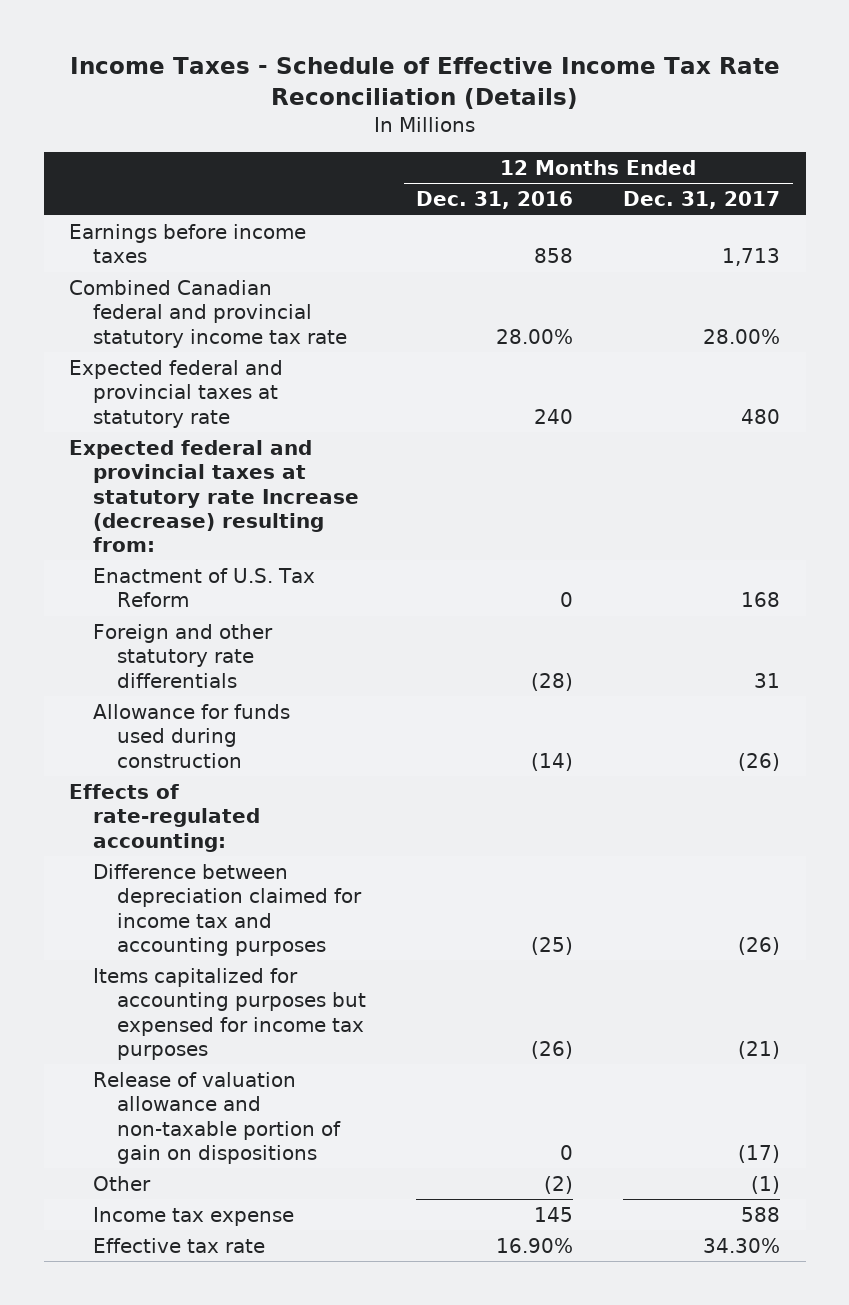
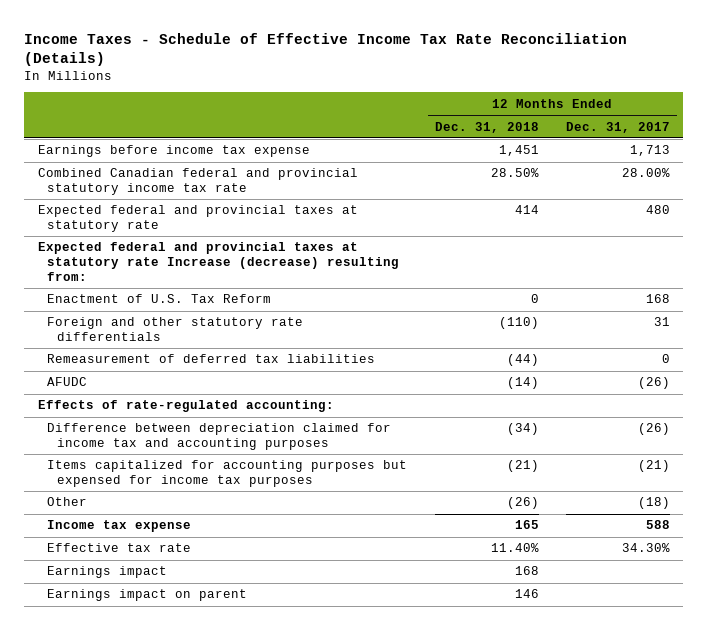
- | 12 Months Ended Dec. 31, 2016 | 12 Months Ended Dec. 31, 2017
+ | 12 Months Ended Dec. 31, 2018 | 12 Months Ended Dec. 31, 2017
- Earnings before income taxes | 858 | 1,713
+ Earnings before income tax expense | 1,451 | 1,713
- Allowance for funds used during construction | (14) | (26)
+ Remeasurement of deferred tax liabilities | (44) | 0
+ AFUDC | (14) | (26)
- Release of valuation allowance and non-taxable portion of gain on dispositions | 0 | (17)
- Other | (2) | (1)
+ Other | (26) | (18)
+ Earnings impact | 168 |
+ Earnings impact on parent | 146 |

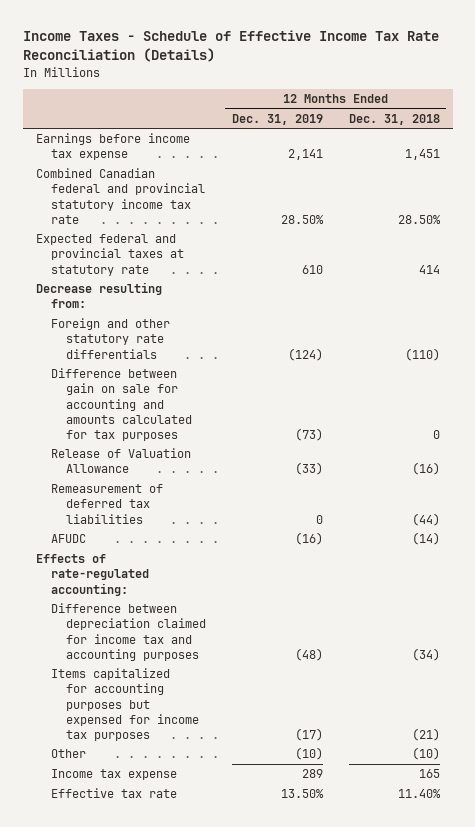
- | 12 Months Ended Dec. 31, 2018 | 12 Months Ended Dec. 31, 2017
+ | 12 Months Ended Dec. 31, 2019 | 12 Months Ended Dec. 31, 2018
- Expected federal and provincial taxes at statutory rate Increase (decrease) resulting from:
- Enactment of U.S. Tax Reform | 0 | 168
+ Decrease resulting from:
+ Difference between gain on sale for accounting and amounts calculated for tax purposes | (73) | 0
+ Release of Valuation Allowance | (33) | (16)
- Other | (26) | (18)
+ Other | (10) | (10)
- Earnings impact | 168 |
- Earnings impact on parent | 146 |

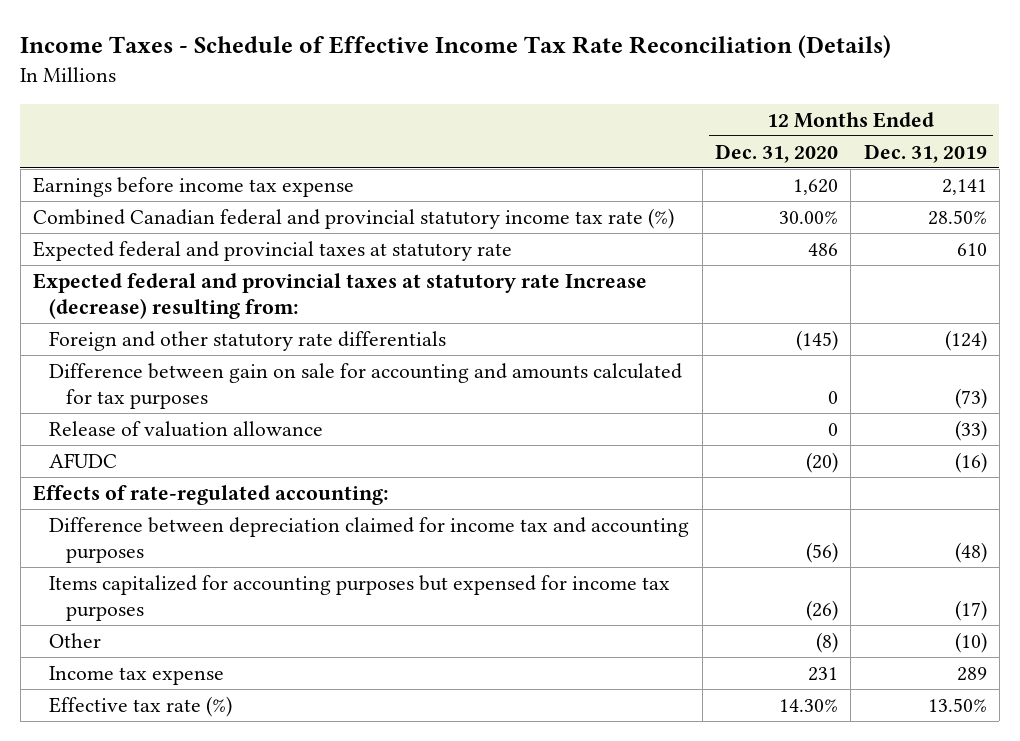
- | 12 Months Ended Dec. 31, 2019 | 12 Months Ended Dec. 31, 2018
+ | 12 Months Ended Dec. 31, 2020 | 12 Months Ended Dec. 31, 2019
- Combined Canadian federal and provincial statutory income tax rate | 28.50% | 28.50%
+ Combined Canadian federal and provincial statutory income tax rate (%) | 30.00% | 28.50%
- Decrease resulting from:
+ Expected federal and provincial taxes at statutory rate Increase (decrease) resulting from:
- Release of Valuation Allowance | (33) | (16)
- Remeasurement of deferred tax liabilities | 0 | (44)
+ Release of valuation allowance | 0 | (33)
- Effective tax rate | 13.50% | 11.40%
+ Effective tax rate (%) | 14.30% | 13.50%

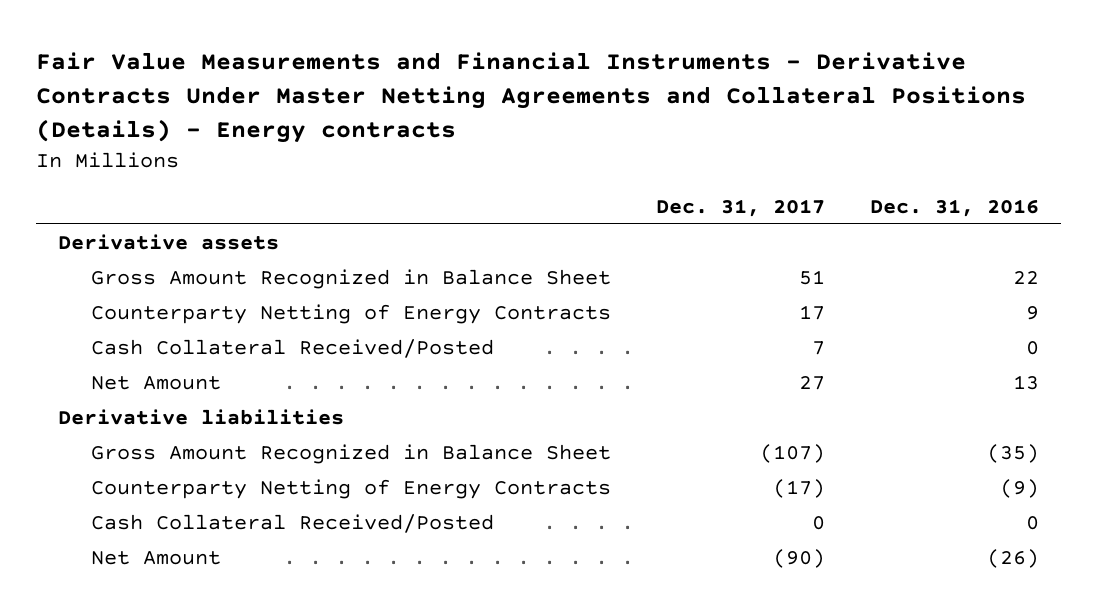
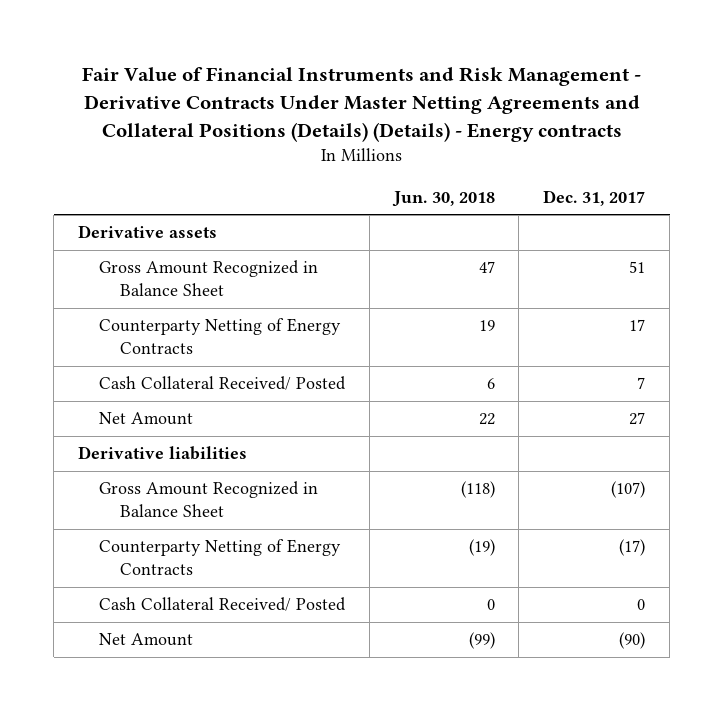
- Fair Value Measurements and Financial Instruments - Derivative Contracts Under Master Netting Agreements and Collateral Positions (Details) - Energy contracts
+ Fair Value of Financial Instruments and Risk Management - Derivative Contracts Under Master Netting Agreements and Collateral Positions (Details) (Details) - Energy contracts
- | Dec. 31, 2017 | Dec. 31, 2016
+ | Jun. 30, 2018 | Dec. 31, 2017
- Cash Collateral Received/Posted | 7 | 0
+ Cash Collateral Received/ Posted | 6 | 7
- Cash Collateral Received/Posted | 0 | 0
+ Cash Collateral Received/ Posted | 0 | 0

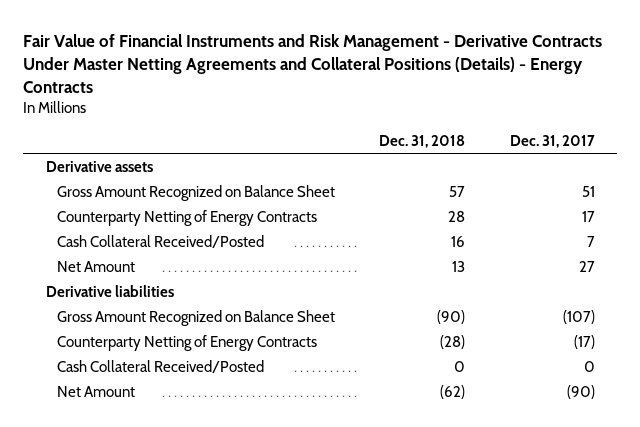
- Fair Value of Financial Instruments and Risk Management - Derivative Contracts Under Master Netting Agreements and Collateral Positions (Details) (Details) - Energy contracts
+ Fair Value of Financial Instruments and Risk Management - Derivative Contracts Under Master Netting Agreements and Collateral Positions (Details) - Energy Contracts
- | Jun. 30, 2018 | Dec. 31, 2017
+ | Dec. 31, 2018 | Dec. 31, 2017
- Gross Amount Recognized in Balance Sheet | 47 | 51
+ Gross Amount Recognized on Balance Sheet | 57 | 51
- Cash Collateral Received/ Posted | 6 | 7
+ Cash Collateral Received/Posted | 16 | 7
- Gross Amount Recognized in Balance Sheet | (118) | (107)
+ Gross Amount Recognized on Balance Sheet | (90) | (107)
- Cash Collateral Received/ Posted | 0 | 0
+ Cash Collateral Received/Posted | 0 | 0

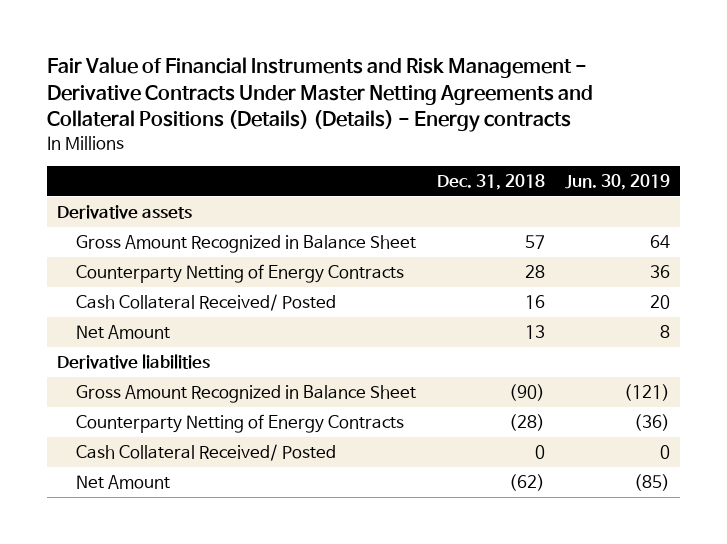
- Fair Value of Financial Instruments and Risk Management - Derivative Contracts Under Master Netting Agreements and Collateral Positions (Details) - Energy Contracts
+ Fair Value of Financial Instruments and Risk Management - Derivative Contracts Under Master Netting Agreements and Collateral Positions (Details) (Details) - Energy contracts
- | Dec. 31, 2018 | Dec. 31, 2017
+ | Dec. 31, 2018 | Jun. 30, 2019
- Gross Amount Recognized on Balance Sheet | 57 | 51
+ Gross Amount Recognized in Balance Sheet | 57 | 64
- Cash Collateral Received/Posted | 16 | 7
+ Cash Collateral Received/ Posted | 16 | 20
- Gross Amount Recognized on Balance Sheet | (90) | (107)
+ Gross Amount Recognized in Balance Sheet | (90) | (121)
- Cash Collateral Received/Posted | 0 | 0
+ Cash Collateral Received/ Posted | 0 | 0

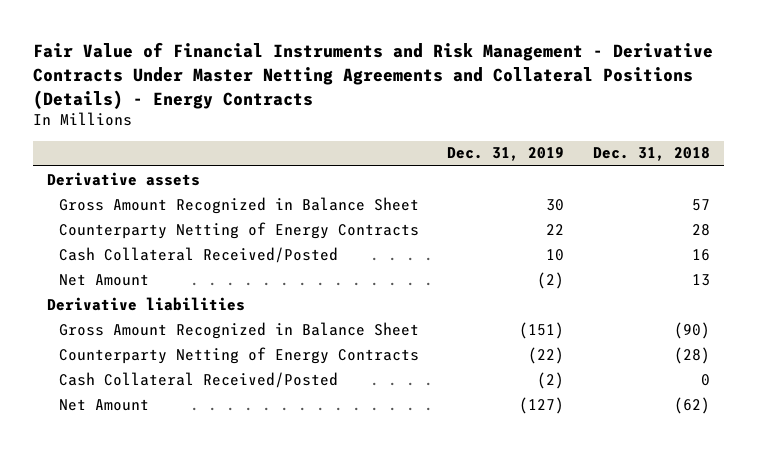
- Fair Value of Financial Instruments and Risk Management - Derivative Contracts Under Master Netting Agreements and Collateral Positions (Details) (Details) - Energy contracts
+ Fair Value of Financial Instruments and Risk Management - Derivative Contracts Under Master Netting Agreements and Collateral Positions (Details) - Energy Contracts
- | Dec. 31, 2018 | Jun. 30, 2019
+ | Dec. 31, 2019 | Dec. 31, 2018
- Cash Collateral Received/ Posted | 16 | 20
+ Cash Collateral Received/Posted | 10 | 16
- Cash Collateral Received/ Posted | 0 | 0
+ Cash Collateral Received/Posted | (2) | 0

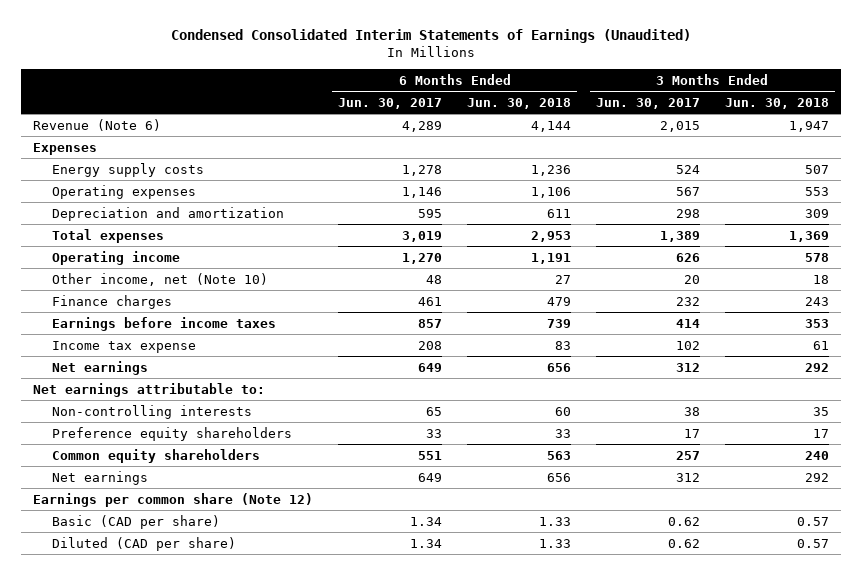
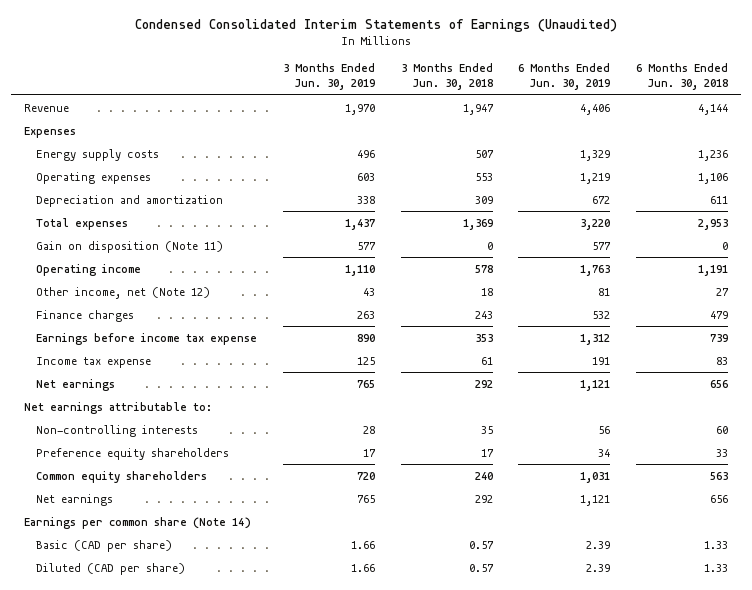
- | 6 Months Ended Jun. 30, 2017 | 6 Months Ended Jun. 30, 2018 | 3 Months Ended Jun. 30, 2017 | 3 Months Ended Jun. 30, 2018
+ | 3 Months Ended Jun. 30, 2019 | 3 Months Ended Jun. 30, 2018 | 6 Months Ended Jun. 30, 2019 | 6 Months Ended Jun. 30, 2018
- Revenue (Note 6) | 4,289 | 4,144 | 2,015 | 1,947
+ Revenue | 1,970 | 1,947 | 4,406 | 4,144
+ Gain on disposition (Note 11) | 577 | 0 | 577 | 0
- Other income, net (Note 10) | 48 | 27 | 20 | 18
+ Other income, net (Note 12) | 43 | 18 | 81 | 27
- Earnings before income taxes | 857 | 739 | 414 | 353
+ Earnings before income tax expense | 890 | 353 | 1,312 | 739
- Earnings per common share (Note 12)
+ Earnings per common share (Note 14)

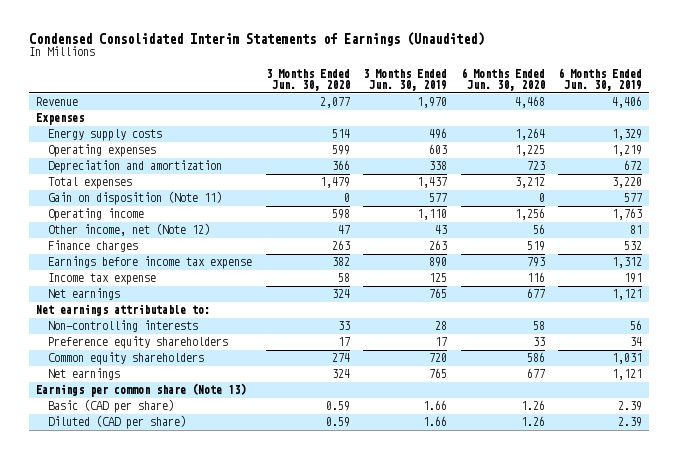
- | 3 Months Ended Jun. 30, 2019 | 3 Months Ended Jun. 30, 2018 | 6 Months Ended Jun. 30, 2019 | 6 Months Ended Jun. 30, 2018
+ | 3 Months Ended Jun. 30, 2020 | 3 Months Ended Jun. 30, 2019 | 6 Months Ended Jun. 30, 2020 | 6 Months Ended Jun. 30, 2019
- Earnings per common share (Note 14)
+ Earnings per common share (Note 13)

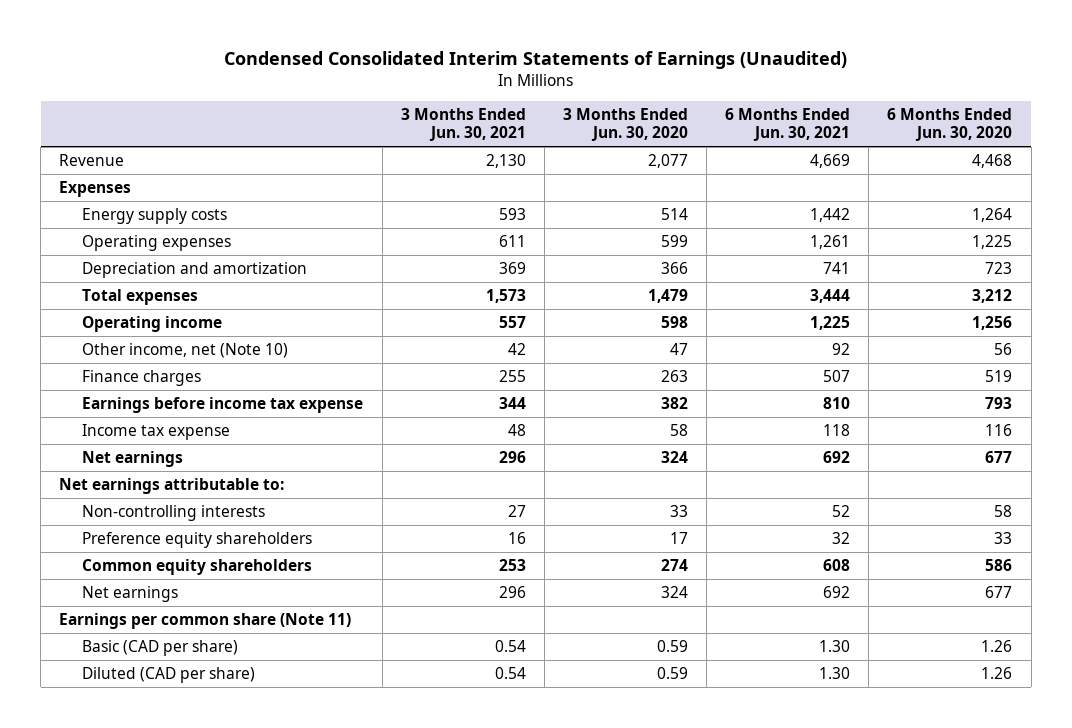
- | 3 Months Ended Jun. 30, 2020 | 3 Months Ended Jun. 30, 2019 | 6 Months Ended Jun. 30, 2020 | 6 Months Ended Jun. 30, 2019
+ | 3 Months Ended Jun. 30, 2021 | 3 Months Ended Jun. 30, 2020 | 6 Months Ended Jun. 30, 2021 | 6 Months Ended Jun. 30, 2020
- Gain on disposition (Note 11) | 0 | 577 | 0 | 577
- Other income, net (Note 12) | 47 | 43 | 56 | 81
+ Other income, net (Note 10) | 42 | 47 | 92 | 56
- Earnings per common share (Note 13)
+ Earnings per common share (Note 11)

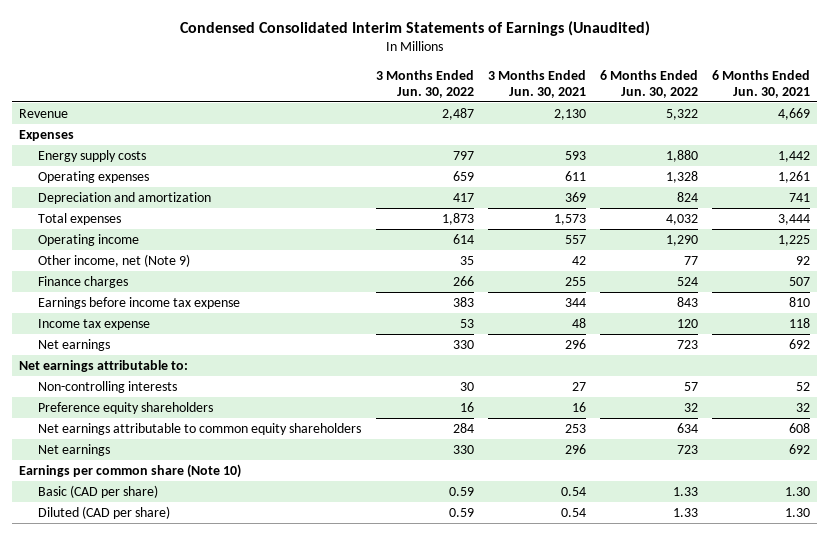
- | 3 Months Ended Jun. 30, 2021 | 3 Months Ended Jun. 30, 2020 | 6 Months Ended Jun. 30, 2021 | 6 Months Ended Jun. 30, 2020
+ | 3 Months Ended Jun. 30, 2022 | 3 Months Ended Jun. 30, 2021 | 6 Months Ended Jun. 30, 2022 | 6 Months Ended Jun. 30, 2021
- Other income, net (Note 10) | 42 | 47 | 92 | 56
+ Other income, net (Note 9) | 35 | 42 | 77 | 92
- Common equity shareholders | 253 | 274 | 608 | 586
+ Net earnings attributable to common equity shareholders | 284 | 253 | 634 | 608
- Earnings per common share (Note 11)
+ Earnings per common share (Note 10)

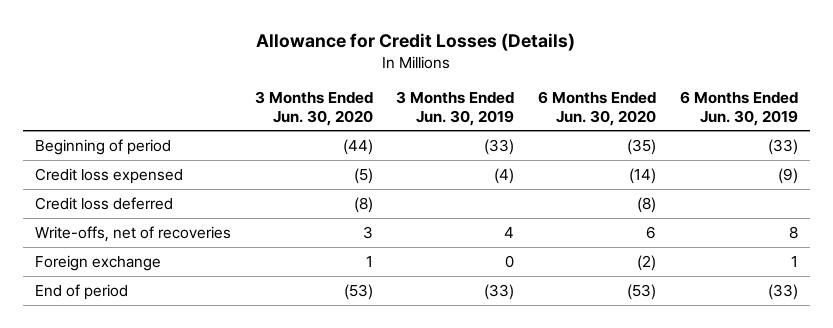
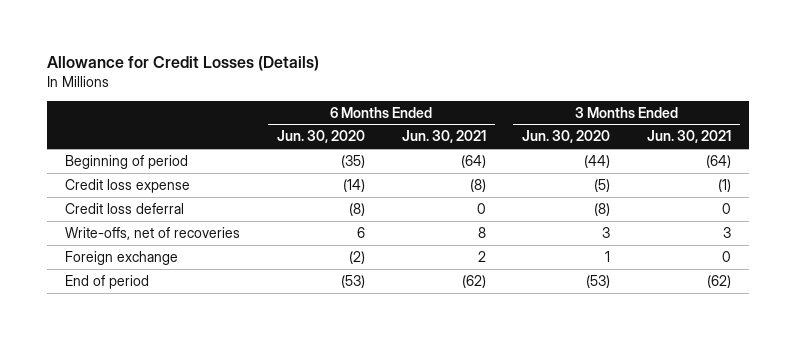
- | 3 Months Ended Jun. 30, 2020 | 3 Months Ended Jun. 30, 2019 | 6 Months Ended Jun. 30, 2020 | 6 Months Ended Jun. 30, 2019
+ | 6 Months Ended Jun. 30, 2020 | 6 Months Ended Jun. 30, 2021 | 3 Months Ended Jun. 30, 2020 | 3 Months Ended Jun. 30, 2021
- Credit loss expensed | (5) | (4) | (14) | (9)
- Credit loss deferred | (8) | | (8) |
+ Credit loss expense | (14) | (8) | (5) | (1)
+ Credit loss deferral | (8) | 0 | (8) | 0

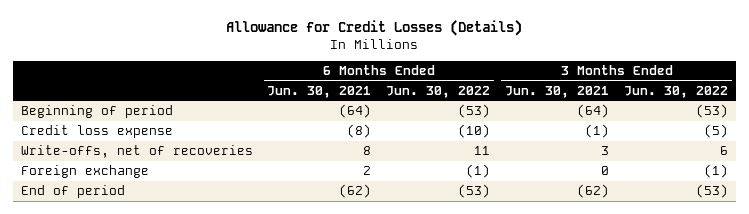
- | 6 Months Ended Jun. 30, 2020 | 6 Months Ended Jun. 30, 2021 | 3 Months Ended Jun. 30, 2020 | 3 Months Ended Jun. 30, 2021
+ | 6 Months Ended Jun. 30, 2021 | 6 Months Ended Jun. 30, 2022 | 3 Months Ended Jun. 30, 2021 | 3 Months Ended Jun. 30, 2022
- Credit loss deferral | (8) | 0 | (8) | 0

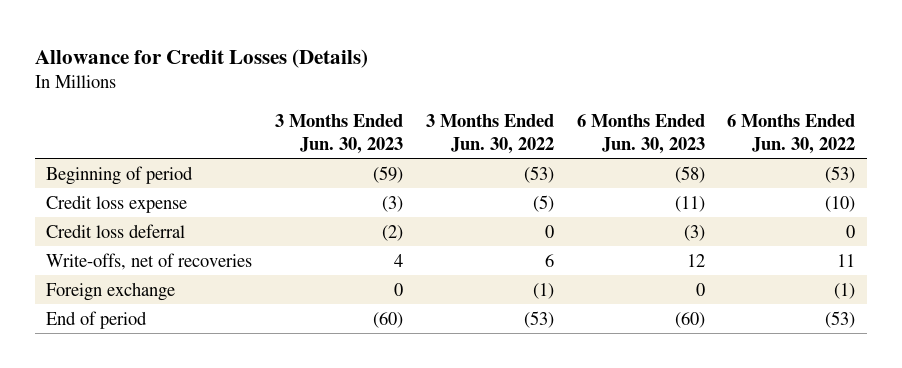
- | 6 Months Ended Jun. 30, 2021 | 6 Months Ended Jun. 30, 2022 | 3 Months Ended Jun. 30, 2021 | 3 Months Ended Jun. 30, 2022
+ | 3 Months Ended Jun. 30, 2023 | 3 Months Ended Jun. 30, 2022 | 6 Months Ended Jun. 30, 2023 | 6 Months Ended Jun. 30, 2022
+ Credit loss deferral | (2) | 0 | (3) | 0

